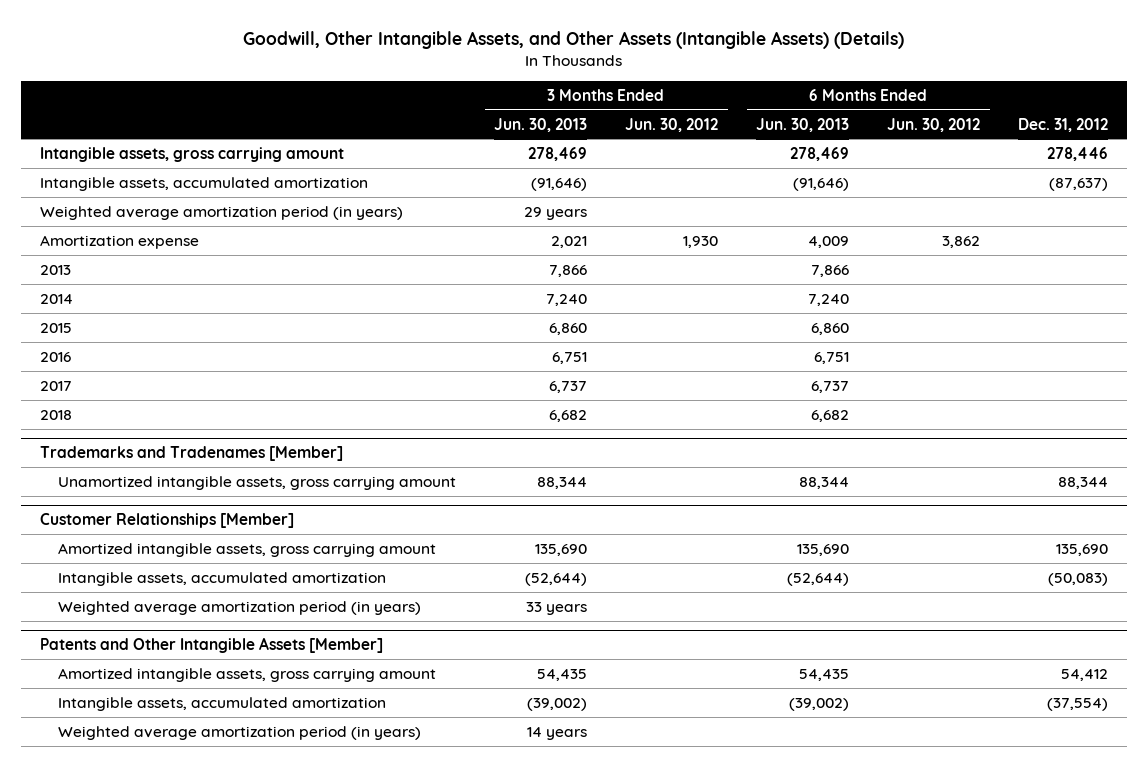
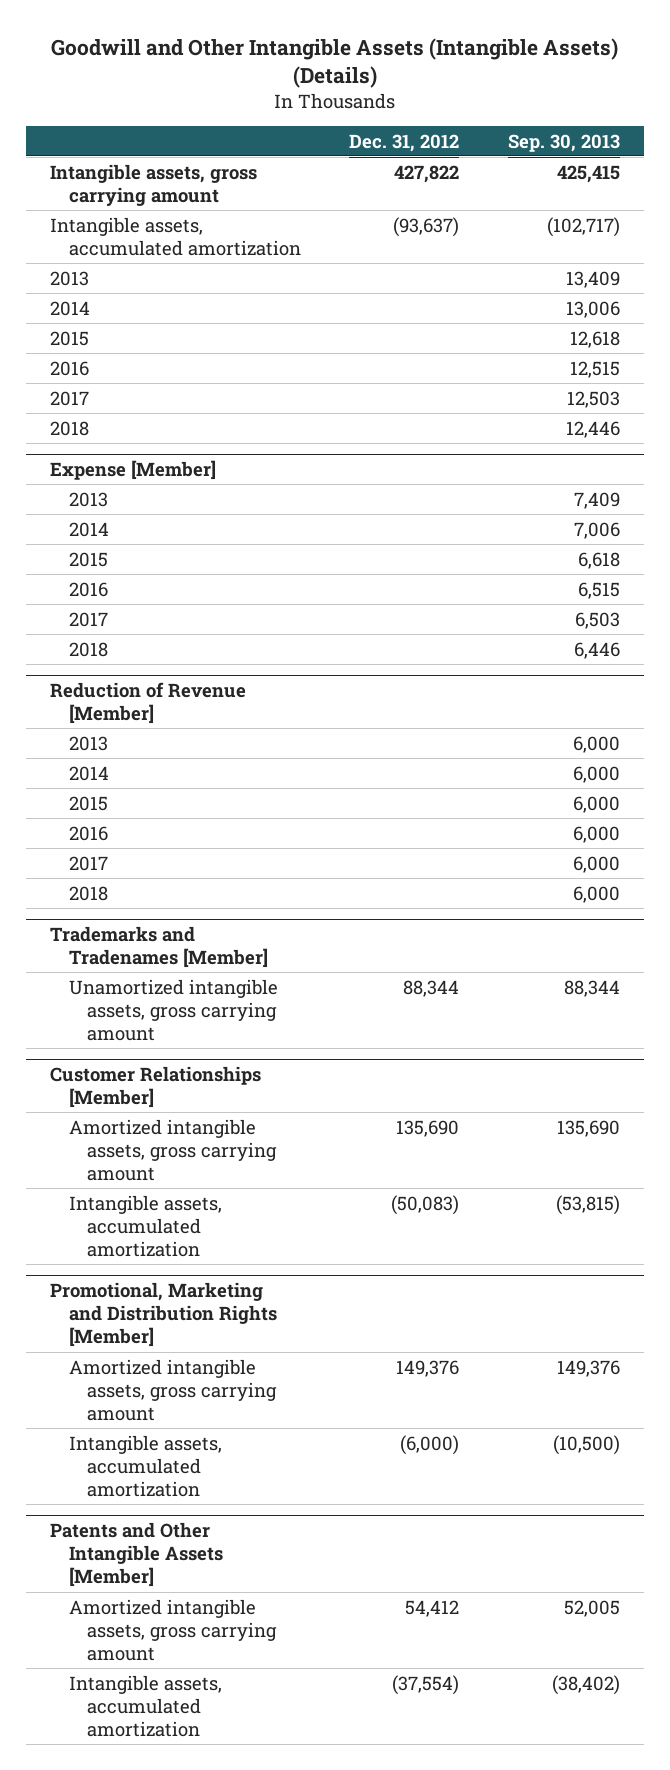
- Goodwill, Other Intangible Assets, and Other Assets (Intangible Assets) (Details)
+ Goodwill and Other Intangible Assets (Intangible Assets) (Details)
- | 3 Months Ended Jun. 30, 2013 | 3 Months Ended Jun. 30, 2012 | 6 Months Ended Jun. 30, 2013 | 6 Months Ended Jun. 30, 2012 | Dec. 31, 2012
+ | Dec. 31, 2012 | Sep. 30, 2013
- Intangible assets, gross carrying amount | 278,469 | | 278,469 | | 278,446
- Intangible assets, accumulated amortization | (91,646) | | (91,646) | | (87,637)
- Weighted average amortization period (in years) | 29 years | | | |
- Amortization expense | 2,021 | 1,930 | 4,009 | 3,862 |
+ Intangible assets, gross carrying amount | 427,822 | 425,415
+ Intangible assets, accumulated amortization | (93,637) | (102,717)
+ Expense [Member]
+ 2013 | | 7,409
+ 2014 | | 7,006
+ 2015 | | 6,618
+ 2016 | | 6,515
+ 2017 | | 6,503
+ 2018 | | 6,446
+ Reduction of Revenue [Member]
+ 2013 | | 6,000
+ 2014 | | 6,000
+ 2015 | | 6,000
+ 2016 | | 6,000
+ 2017 | | 6,000
+ 2018 | | 6,000
@ Customer Relationships [Member]
- Weighted average amortization period (in years) | 33 years | | | |
+ Promotional, Marketing and Distribution Rights [Member]
+ Amortized intangible assets, gross carrying amount | 149,376 | 149,376
+ Intangible assets, accumulated amortization | (6,000) | (10,500)
@ Patents and Other Intangible Assets [Member]
- Weighted average amortization period (in years) | 14 years | | | |

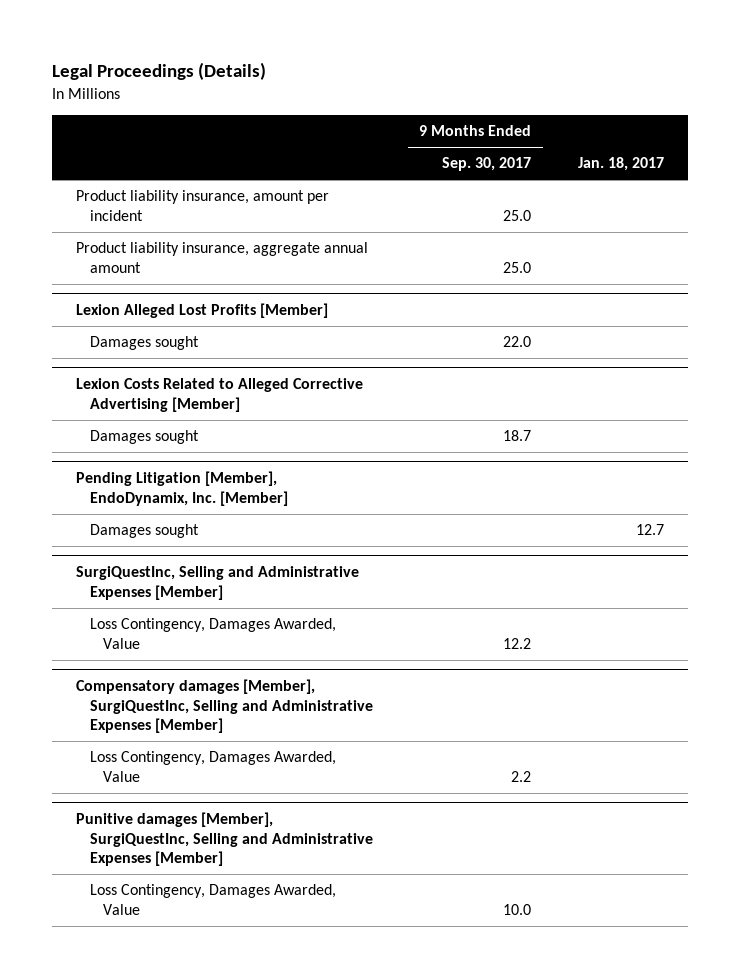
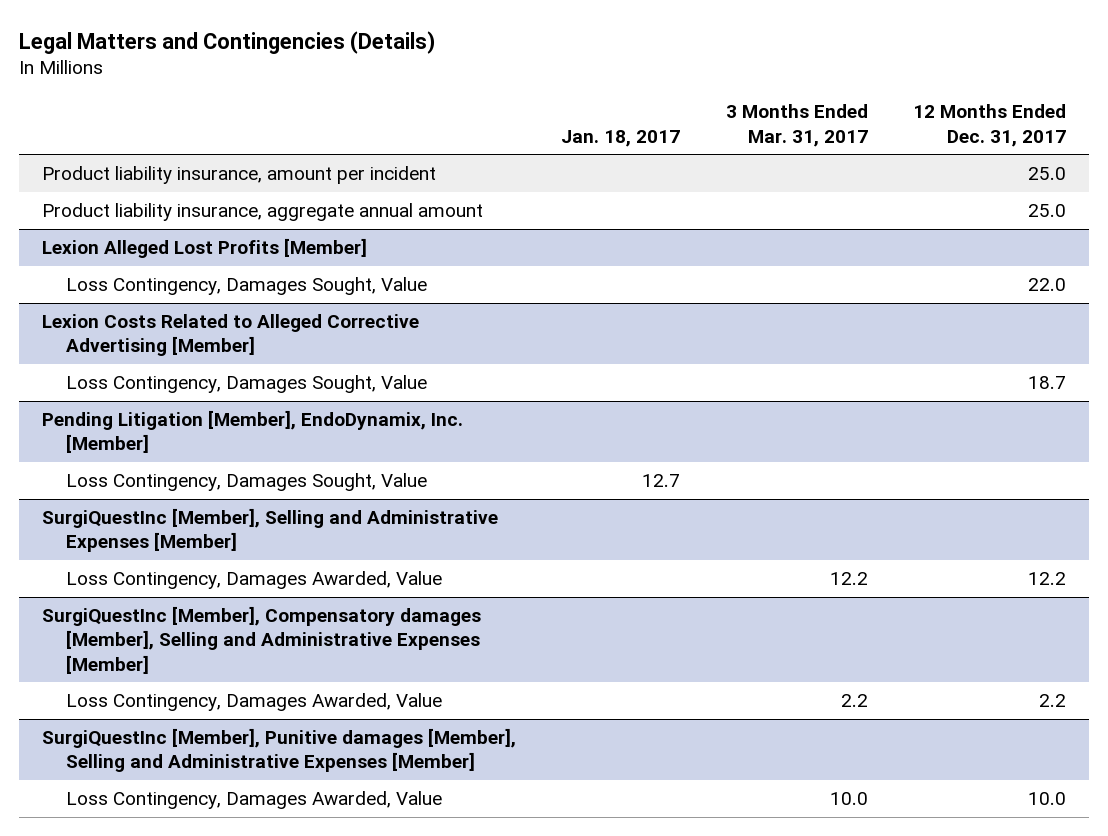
- Legal Proceedings (Details)
+ Legal Matters and Contingencies (Details)
- | 9 Months Ended Sep. 30, 2017 | Jan. 18, 2017
+ | Jan. 18, 2017 | 3 Months Ended Mar. 31, 2017 | 12 Months Ended Dec. 31, 2017
@ Lexion Alleged Lost Profits [Member]
- Damages sought | 22.0 |
+ Loss Contingency, Damages Sought, Value | | | 22.0
@ Lexion Costs Related to Alleged Corrective Advertising [Member]
- Damages sought | 18.7 |
+ Loss Contingency, Damages Sought, Value | | | 18.7
@ Pending Litigation [Member], EndoDynamix, Inc. [Member]
- Damages sought | | 12.7
- SurgiQuestInc, Selling and Administrative Expenses [Member]
@ Pending Litigation [Member], EndoDynamix, Inc. [Member]
+ Loss Contingency, Damages Sought, Value | 12.7 | |
+ SurgiQuestInc [Member], Selling and Administrative Expenses [Member]
- Compensatory damages [Member], SurgiQuestInc, Selling and Administrative Expenses [Member]
+ SurgiQuestInc [Member], Compensatory damages [Member], Selling and Administrative Expenses [Member]
- Punitive damages [Member], SurgiQuestInc, Selling and Administrative Expenses [Member]
+ SurgiQuestInc [Member], Punitive damages [Member], Selling and Administrative Expenses [Member]

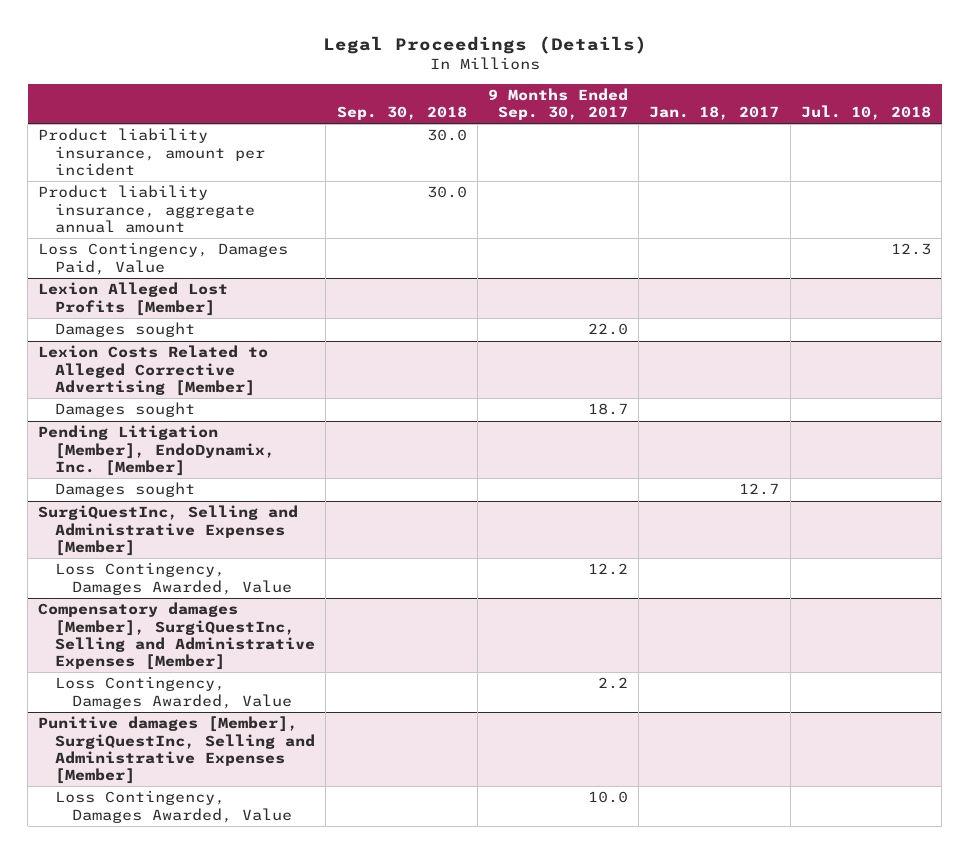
- Legal Matters and Contingencies (Details)
+ Legal Proceedings (Details)
- | Jan. 18, 2017 | 3 Months Ended Mar. 31, 2017 | 12 Months Ended Dec. 31, 2017
+ | Sep. 30, 2018 | 9 Months Ended Sep. 30, 2017 | Jan. 18, 2017 | Jul. 10, 2018
+ Loss Contingency, Damages Paid, Value | | | | 12.3
@ Lexion Alleged Lost Profits [Member]
- Loss Contingency, Damages Sought, Value | | | 22.0
+ Damages sought | | 22.0 | |
@ Lexion Costs Related to Alleged Corrective Advertising [Member]
- Loss Contingency, Damages Sought, Value | | | 18.7
+ Damages sought | | 18.7 | |
@ Pending Litigation [Member], EndoDynamix, Inc. [Member]
- Loss Contingency, Damages Sought, Value | 12.7 | |
- SurgiQuestInc [Member], Selling and Administrative Expenses [Member]
@ Pending Litigation [Member], EndoDynamix, Inc. [Member]
+ Damages sought | | | 12.7 |
+ SurgiQuestInc, Selling and Administrative Expenses [Member]
- SurgiQuestInc [Member], Compensatory damages [Member], Selling and Administrative Expenses [Member]
+ Compensatory damages [Member], SurgiQuestInc, Selling and Administrative Expenses [Member]
- SurgiQuestInc [Member], Punitive damages [Member], Selling and Administrative Expenses [Member]
+ Punitive damages [Member], SurgiQuestInc, Selling and Administrative Expenses [Member]

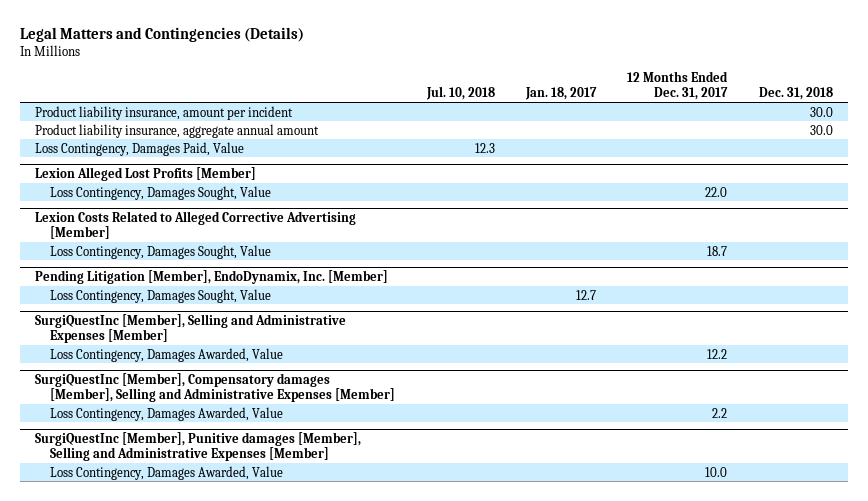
- Legal Proceedings (Details)
+ Legal Matters and Contingencies (Details)
- | Sep. 30, 2018 | 9 Months Ended Sep. 30, 2017 | Jan. 18, 2017 | Jul. 10, 2018
+ | Jul. 10, 2018 | Jan. 18, 2017 | 12 Months Ended Dec. 31, 2017 | Dec. 31, 2018
@ Lexion Alleged Lost Profits [Member]
- Damages sought | | 22.0 | |
+ Loss Contingency, Damages Sought, Value | | | 22.0 |
@ Lexion Costs Related to Alleged Corrective Advertising [Member]
- Damages sought | | 18.7 | |
+ Loss Contingency, Damages Sought, Value | | | 18.7 |
@ Pending Litigation [Member], EndoDynamix, Inc. [Member]
- Damages sought | | | 12.7 |
- SurgiQuestInc, Selling and Administrative Expenses [Member]
@ Pending Litigation [Member], EndoDynamix, Inc. [Member]
+ Loss Contingency, Damages Sought, Value | | 12.7 | |
+ SurgiQuestInc [Member], Selling and Administrative Expenses [Member]
- Compensatory damages [Member], SurgiQuestInc, Selling and Administrative Expenses [Member]
+ SurgiQuestInc [Member], Compensatory damages [Member], Selling and Administrative Expenses [Member]
- Punitive damages [Member], SurgiQuestInc, Selling and Administrative Expenses [Member]
+ SurgiQuestInc [Member], Punitive damages [Member], Selling and Administrative Expenses [Member]

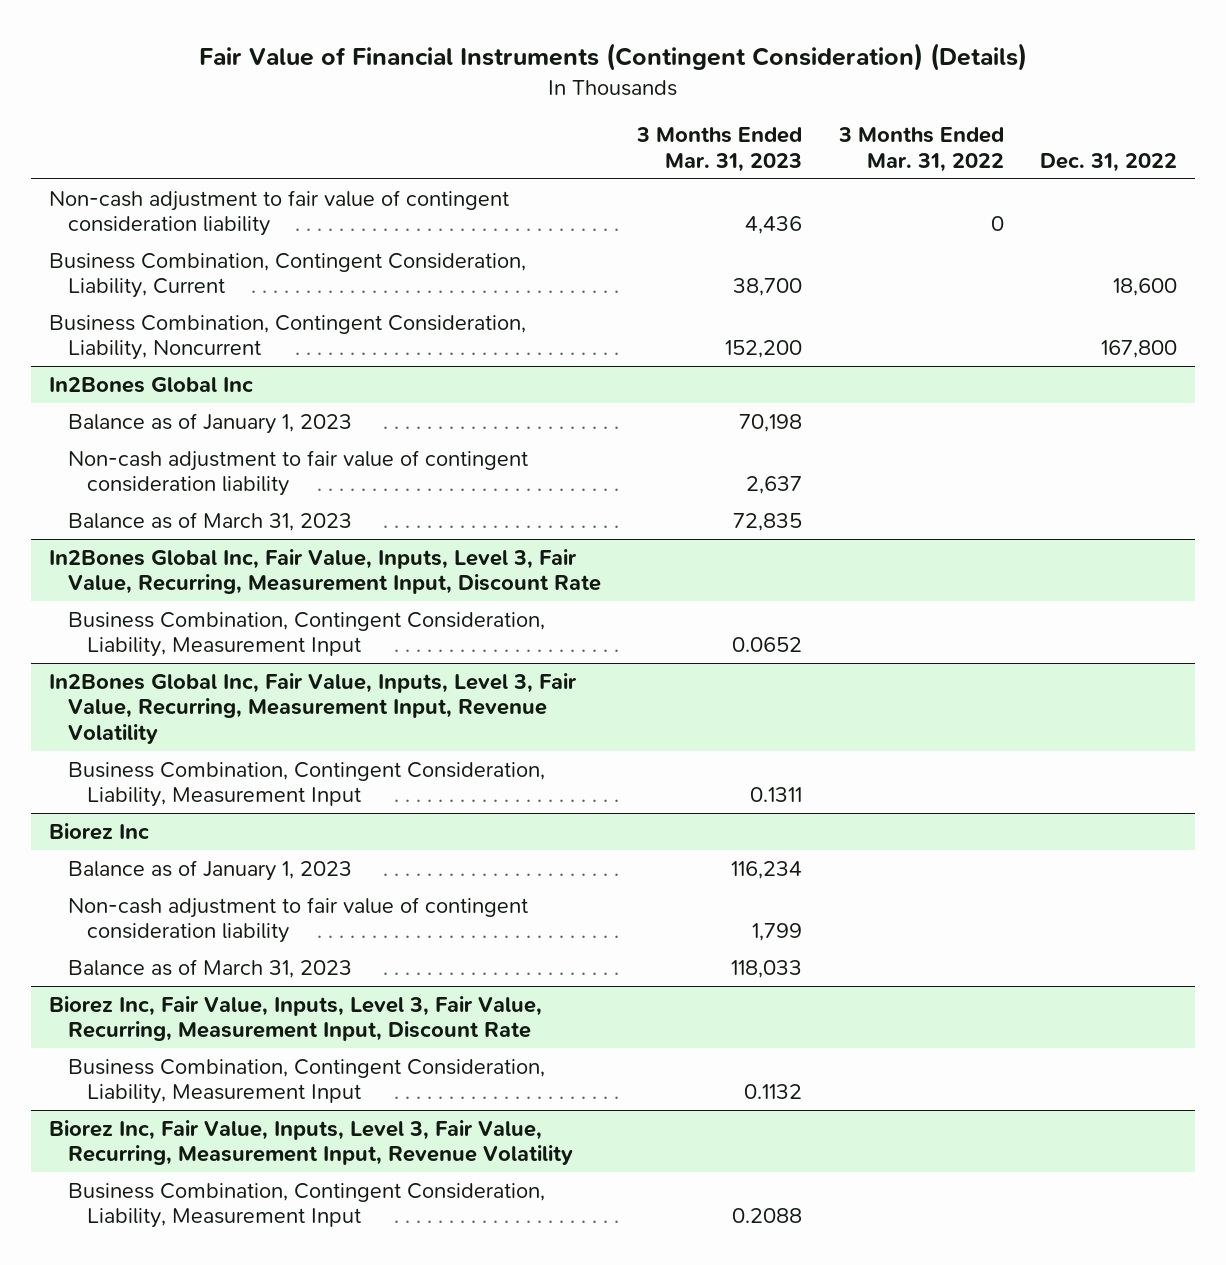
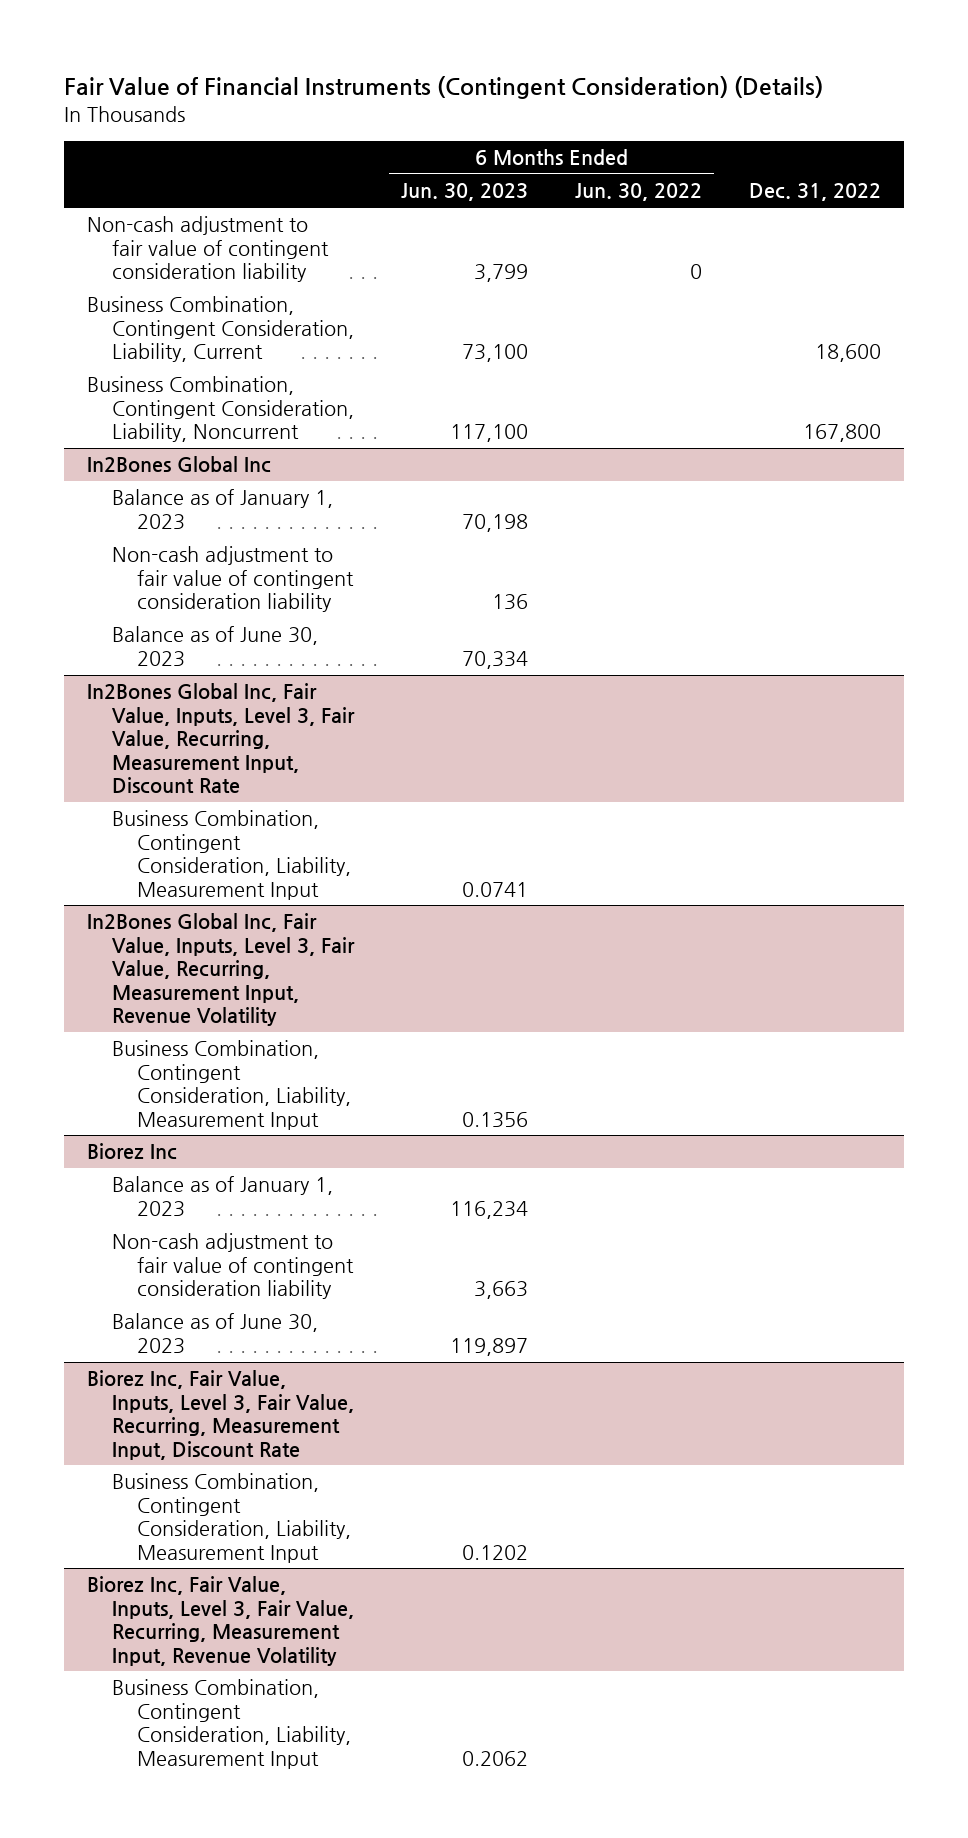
- | 3 Months Ended Mar. 31, 2023 | 3 Months Ended Mar. 31, 2022 | Dec. 31, 2022
+ | 6 Months Ended Jun. 30, 2023 | 6 Months Ended Jun. 30, 2022 | Dec. 31, 2022
@ In2Bones Global Inc
- Balance as of March 31, 2023 | 72,835 | |
+ Balance as of June 30, 2023 | 70,334 | |
@ Biorez Inc
- Balance as of March 31, 2023 | 118,033 | |
+ Balance as of June 30, 2023 | 119,897 | |

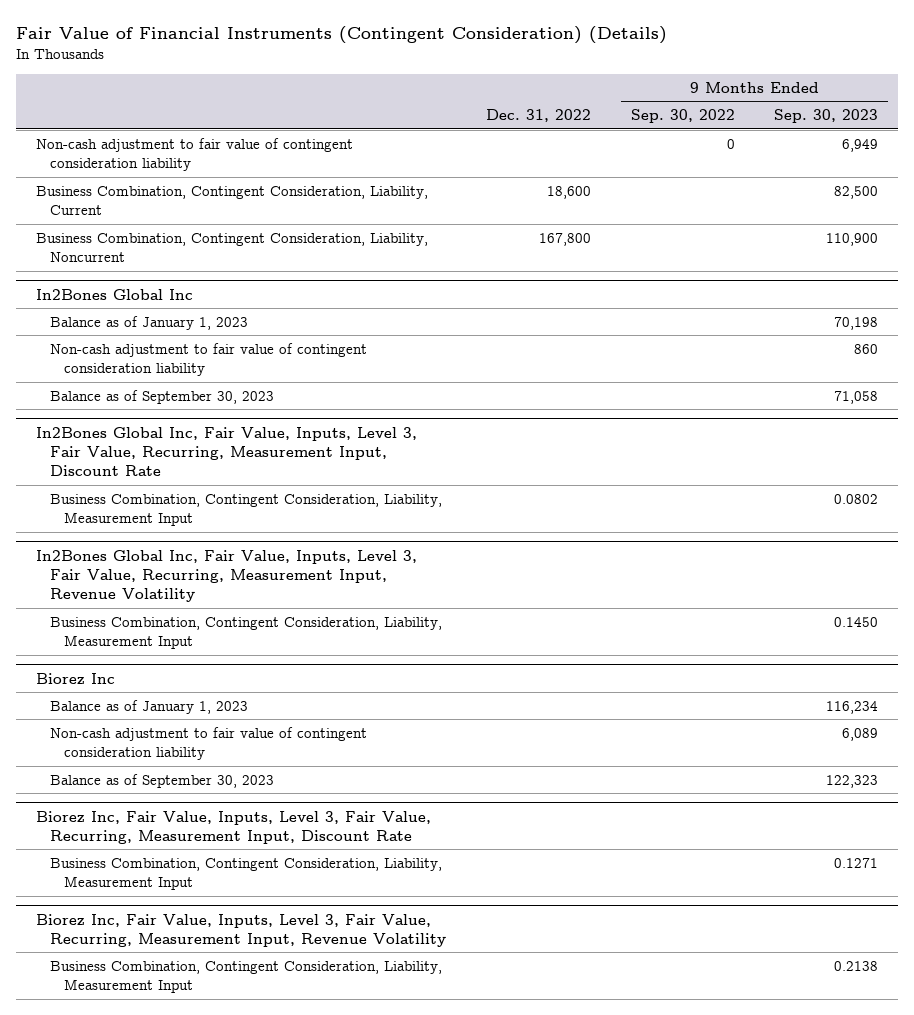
- | 6 Months Ended Jun. 30, 2023 | 6 Months Ended Jun. 30, 2022 | Dec. 31, 2022
+ | Dec. 31, 2022 | 9 Months Ended Sep. 30, 2022 | 9 Months Ended Sep. 30, 2023
@ In2Bones Global Inc
- Balance as of June 30, 2023 | 70,334 | |
+ Balance as of September 30, 2023 | | | 71,058
@ Biorez Inc
- Balance as of June 30, 2023 | 119,897 | |
+ Balance as of September 30, 2023 | | | 122,323

